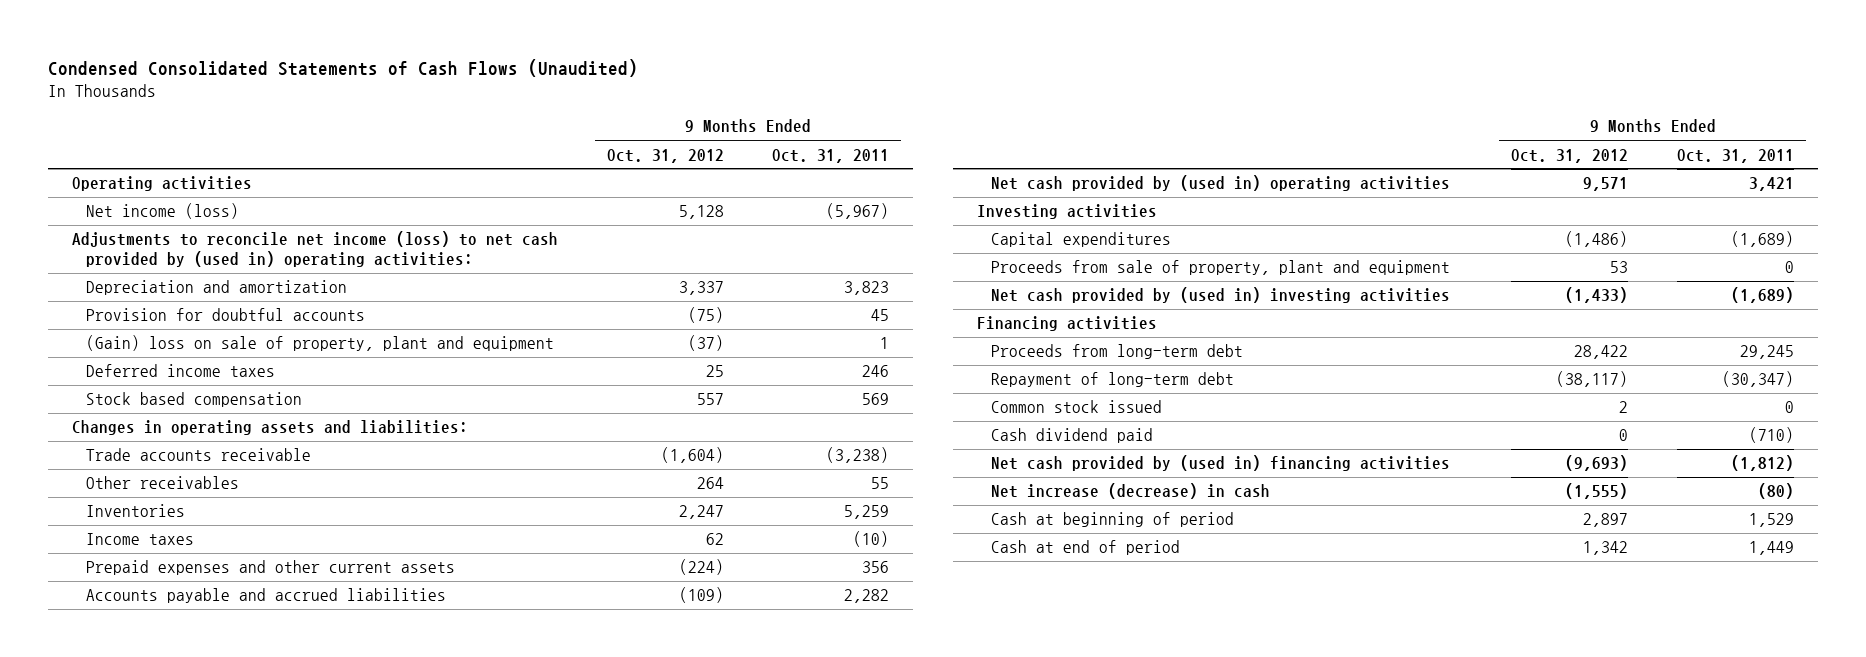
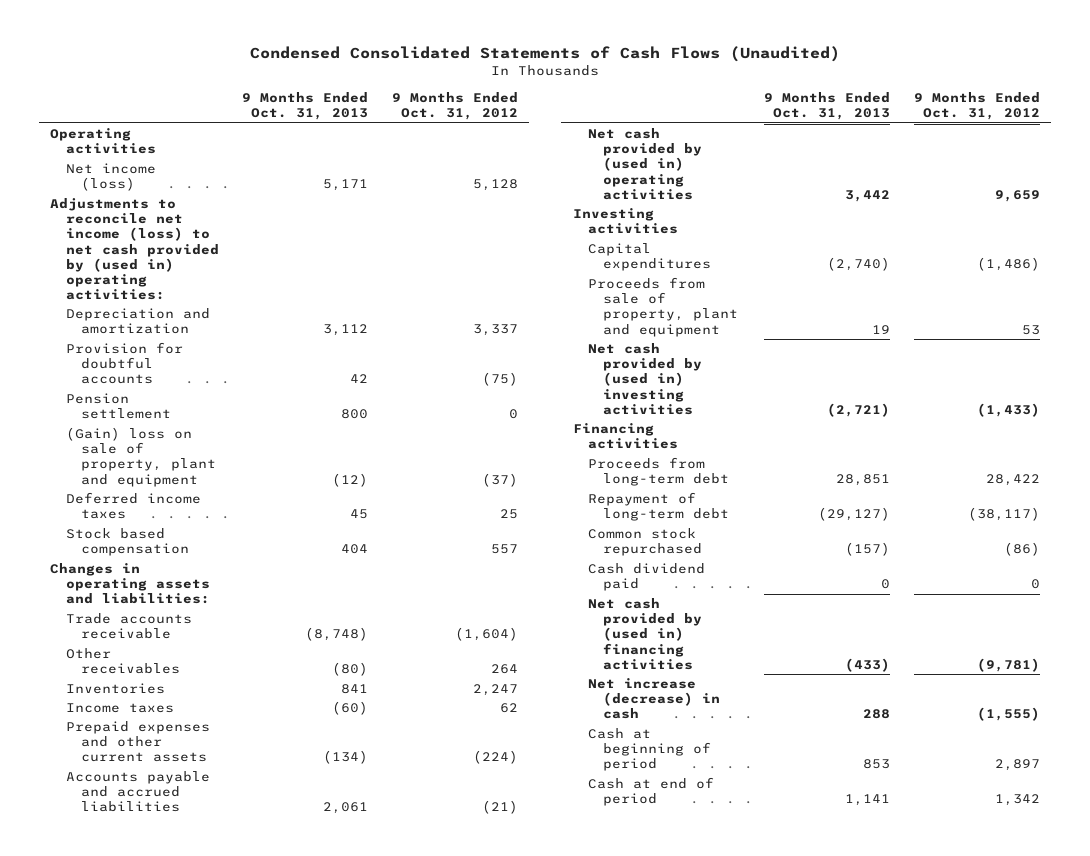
- | 9 Months Ended Oct. 31, 2012 | 9 Months Ended Oct. 31, 2011
+ | 9 Months Ended Oct. 31, 2013 | 9 Months Ended Oct. 31, 2012
+ Pension settlement | 800 | 0
- Accounts payable and accrued liabilities | (109) | 2,282
- Net cash provided by (used in) operating activities | 9,571 | 3,421
+ Accounts payable and accrued liabilities | 2,061 | (21)
+ Net cash provided by (used in) operating activities | 3,442 | 9,659
- Common stock issued | 2 | 0
+ Common stock repurchased | (157) | (86)
- Net cash provided by (used in) financing activities | (9,693) | (1,812)
+ Net cash provided by (used in) financing activities | (433) | (9,781)

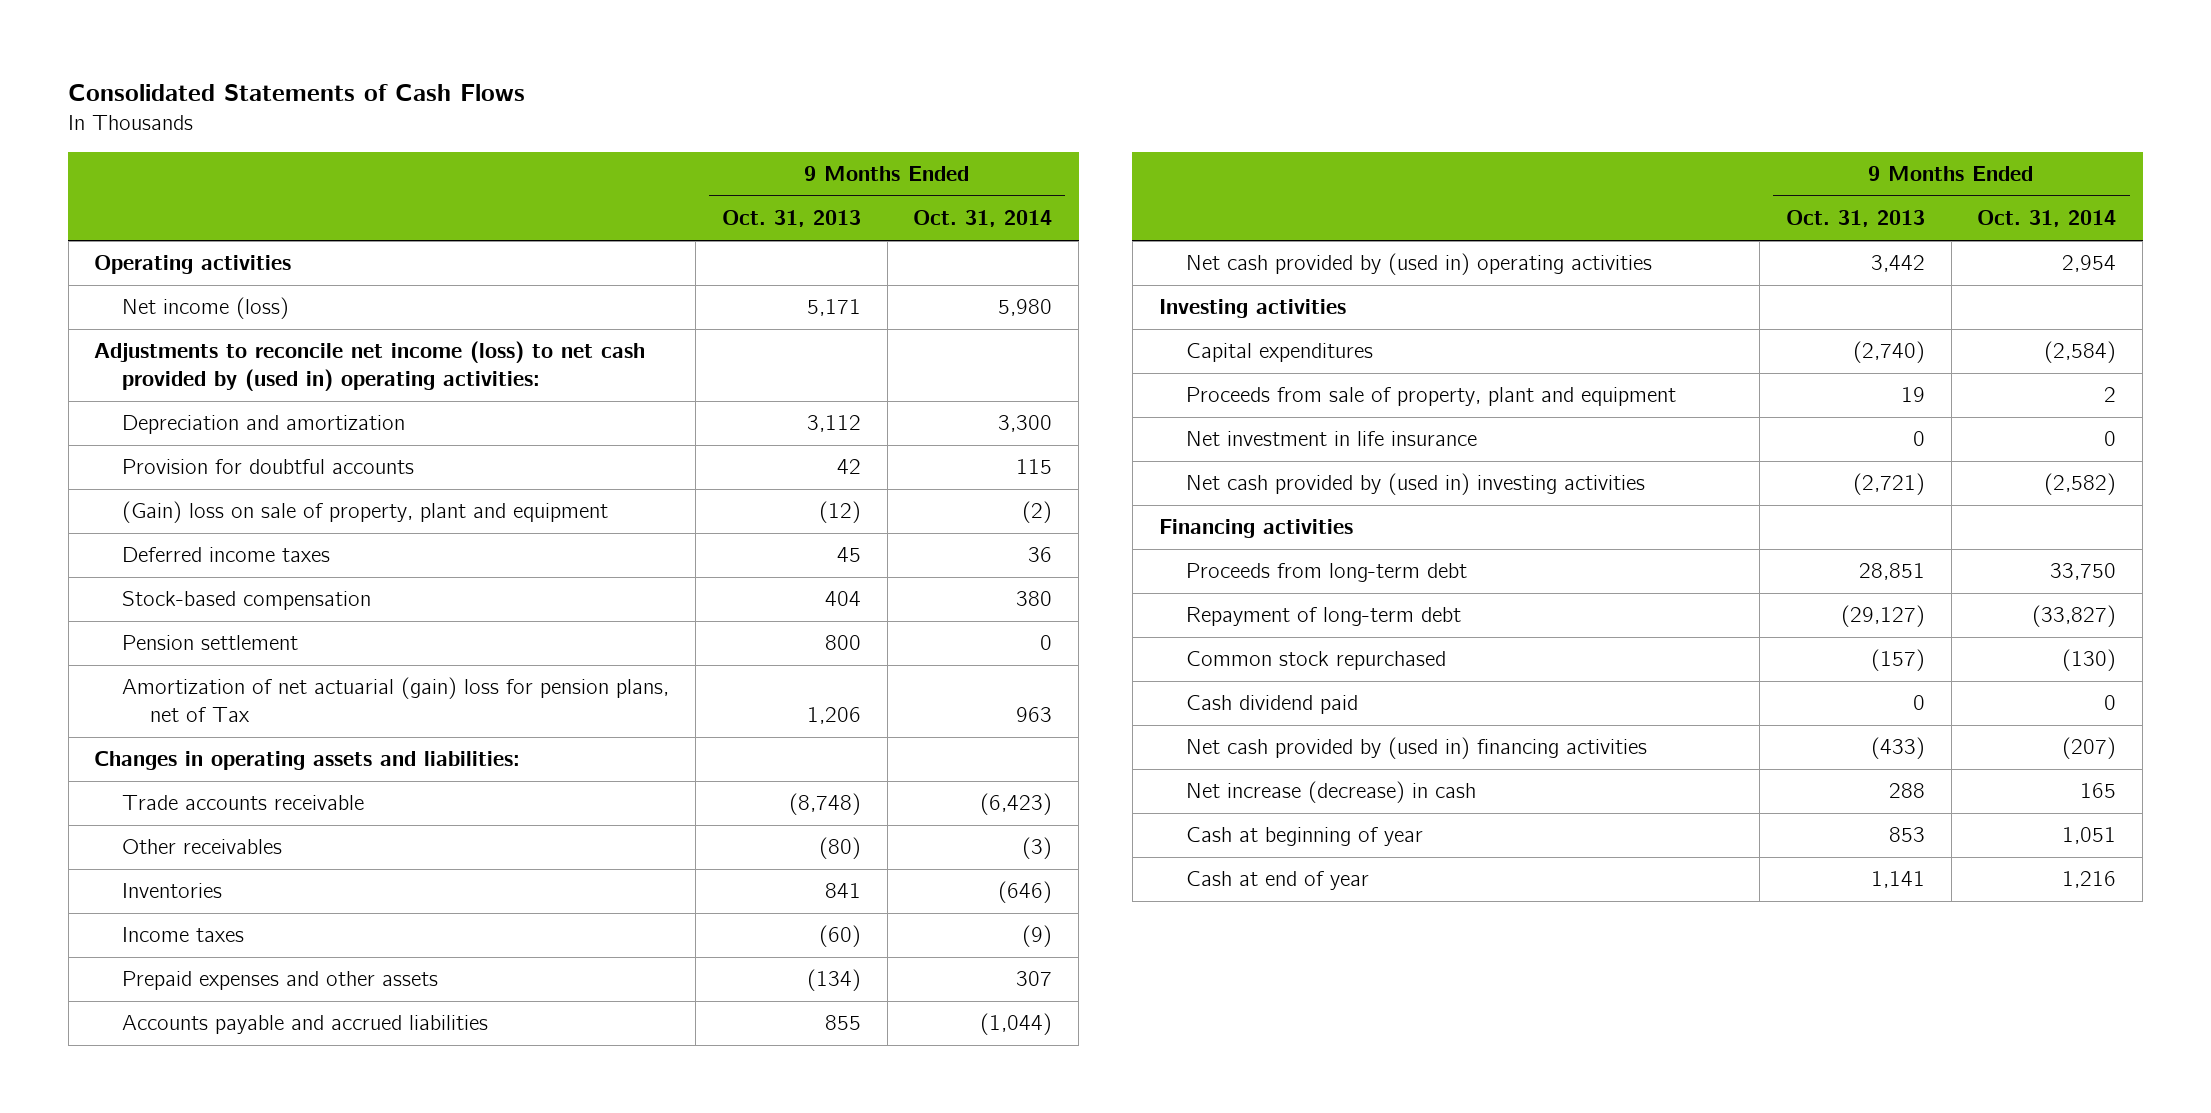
- Condensed Consolidated Statements of Cash Flows (Unaudited)
+ Consolidated Statements of Cash Flows
- | 9 Months Ended Oct. 31, 2013 | 9 Months Ended Oct. 31, 2012
+ | 9 Months Ended Oct. 31, 2013 | 9 Months Ended Oct. 31, 2014
- Stock based compensation | 404 | 557
+ Stock-based compensation | 404 | 380
moved down: Pension settlement | 800 | 0
+ Amortization of net actuarial (gain) loss for pension plans, net of Tax | 1,206 | 963
- Prepaid expenses and other current assets | (134) | (224)
- Accounts payable and accrued liabilities | 2,061 | (21)
+ Prepaid expenses and other assets | (134) | 307
+ Accounts payable and accrued liabilities | 855 | (1,044)
+ Net investment in life insurance | 0 | 0
- Cash at beginning of period | 853 | 2,897
- Cash at end of period | 1,141 | 1,342
+ Cash at beginning of year | 853 | 1,051
+ Cash at end of year | 1,141 | 1,216

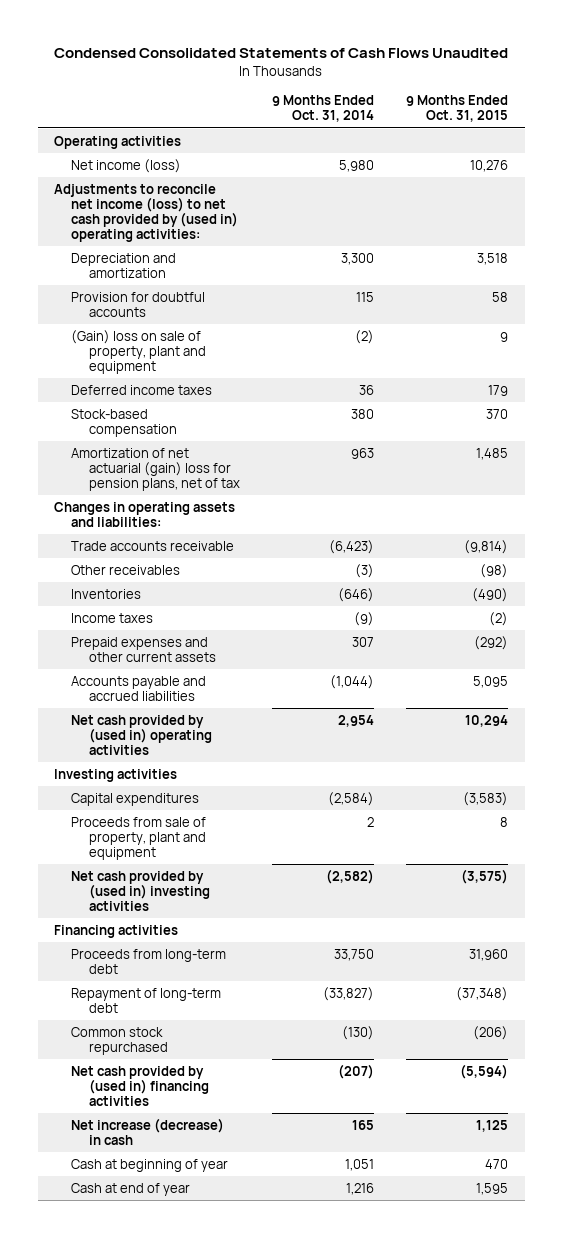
- Consolidated Statements of Cash Flows
+ Condensed Consolidated Statements of Cash Flows Unaudited
- | 9 Months Ended Oct. 31, 2013 | 9 Months Ended Oct. 31, 2014
+ | 9 Months Ended Oct. 31, 2014 | 9 Months Ended Oct. 31, 2015
- Pension settlement | 800 | 0
- Amortization of net actuarial (gain) loss for pension plans, net of Tax | 1,206 | 963
+ Amortization of net actuarial (gain) loss for pension plans, net of tax | 963 | 1,485
- Prepaid expenses and other assets | (134) | 307
+ Prepaid expenses and other current assets | 307 | (292)
- Net investment in life insurance | 0 | 0
- Cash dividend paid | 0 | 0

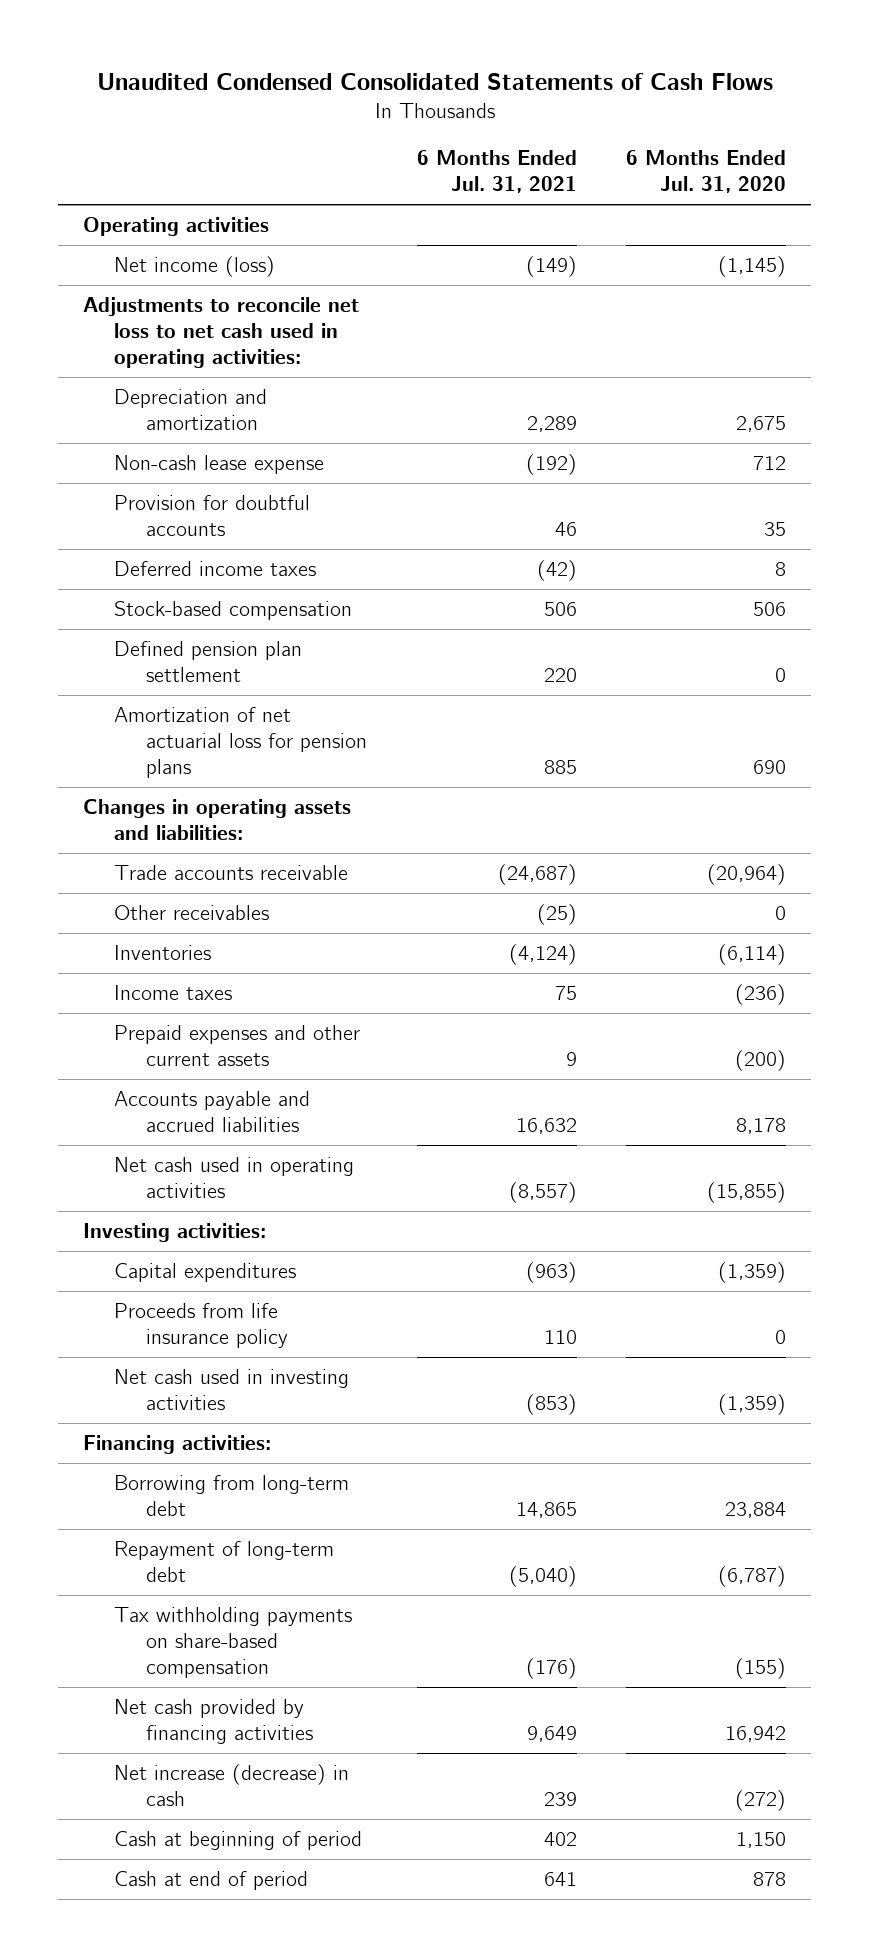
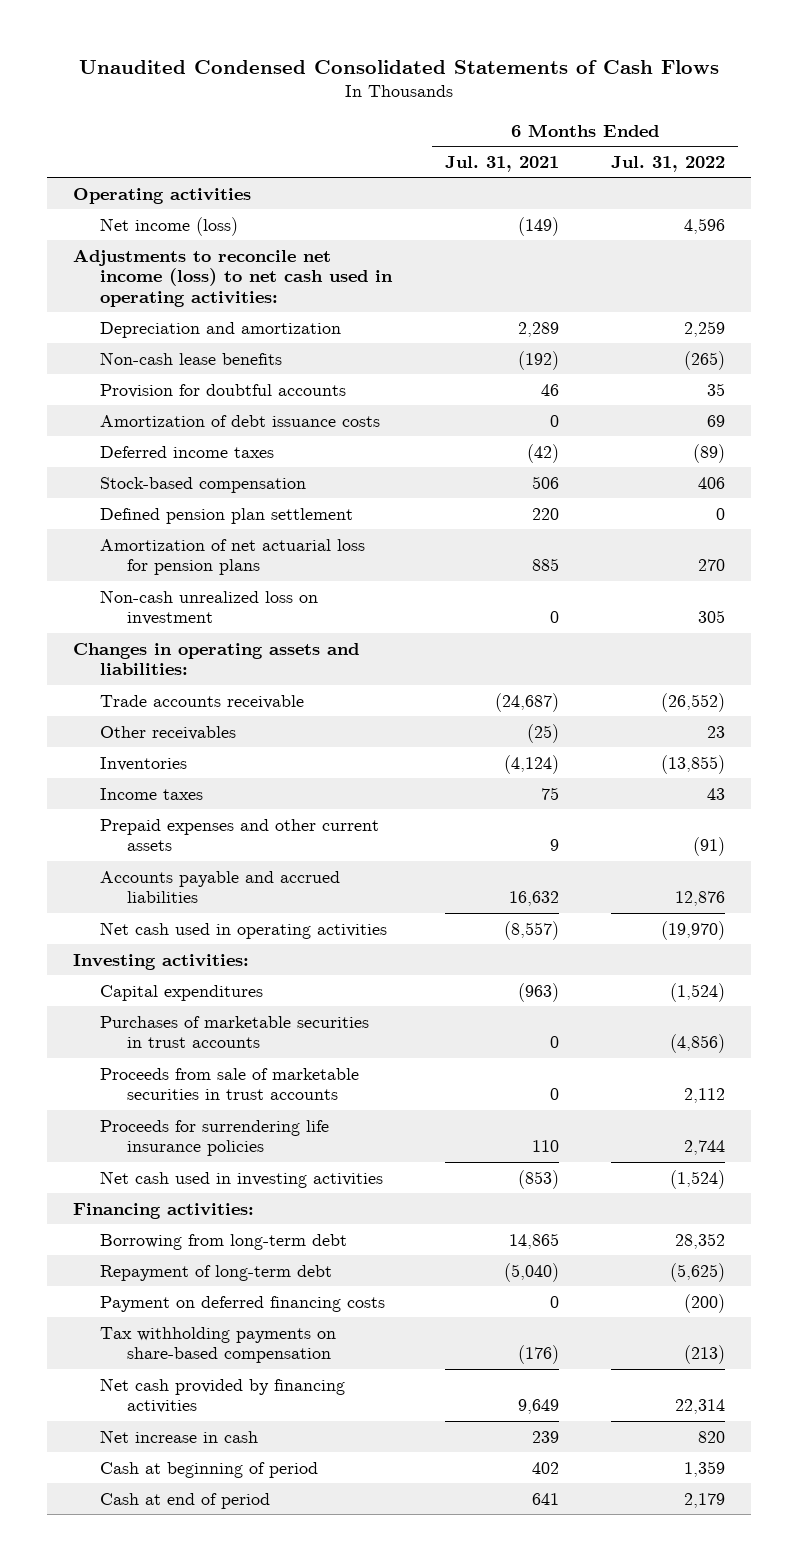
- | 6 Months Ended Jul. 31, 2021 | 6 Months Ended Jul. 31, 2020
+ | 6 Months Ended Jul. 31, 2021 | 6 Months Ended Jul. 31, 2022
- Adjustments to reconcile net loss to net cash used in operating activities:
+ Adjustments to reconcile net income (loss) to net cash used in operating activities:
- Non-cash lease expense | (192) | 712
+ Non-cash lease benefits | (192) | (265)
+ Amortization of debt issuance costs | 0 | 69
+ Non-cash unrealized loss on investment | 0 | 305
- Proceeds from life insurance policy | 110 | 0
+ Purchases of marketable securities in trust accounts | 0 | (4,856)
+ Proceeds from sale of marketable securities in trust accounts | 0 | 2,112
+ Proceeds for surrendering life insurance policies | 110 | 2,744
+ Payment on deferred financing costs | 0 | (200)
- Net increase (decrease) in cash | 239 | (272)
+ Net increase in cash | 239 | 820

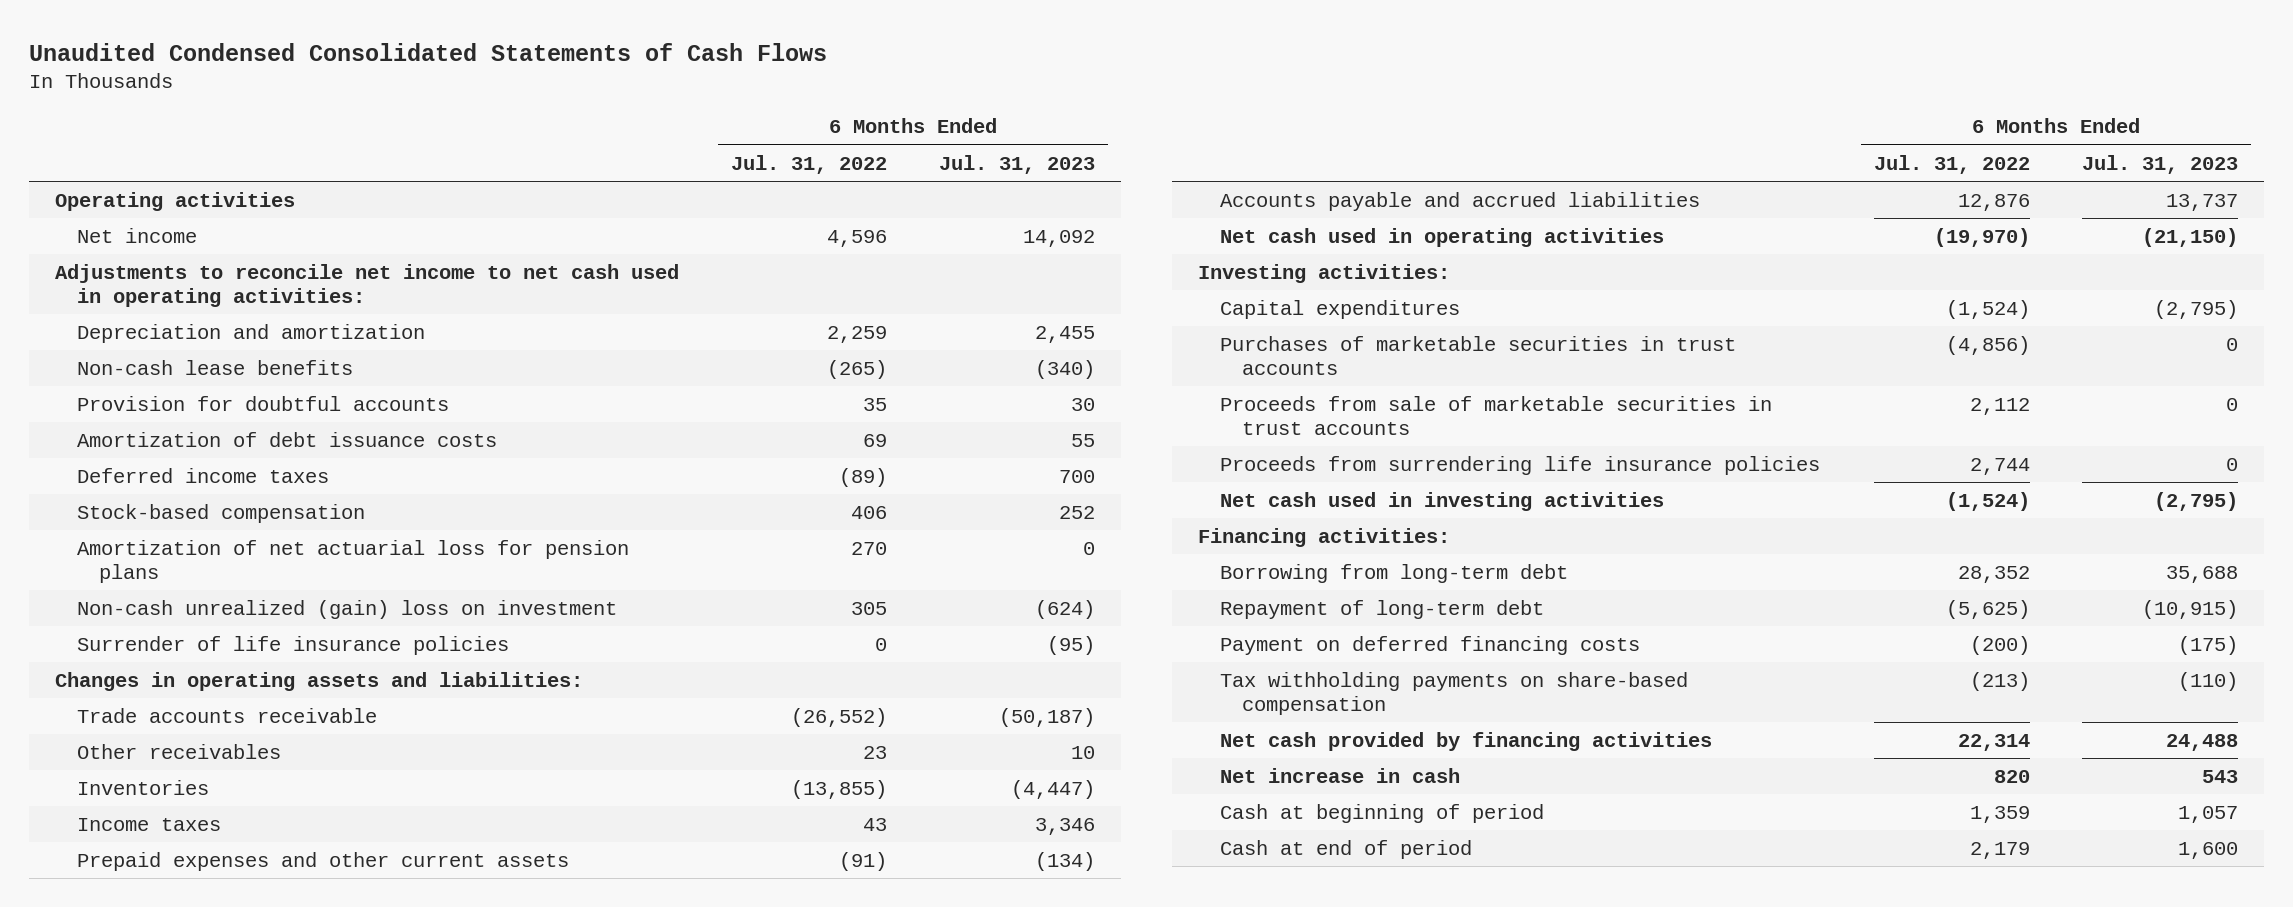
- | 6 Months Ended Jul. 31, 2021 | 6 Months Ended Jul. 31, 2022
+ | 6 Months Ended Jul. 31, 2022 | 6 Months Ended Jul. 31, 2023
- Net income (loss) | (149) | 4,596
- Adjustments to reconcile net income (loss) to net cash used in operating activities:
+ Net income | 4,596 | 14,092
+ Adjustments to reconcile net income to net cash used in operating activities:
- Defined pension plan settlement | 220 | 0
- Non-cash unrealized loss on investment | 0 | 305
+ Non-cash unrealized (gain) loss on investment | 305 | (624)
+ Surrender of life insurance policies | 0 | (95)
- Proceeds for surrendering life insurance policies | 110 | 2,744
+ Proceeds from surrendering life insurance policies | 2,744 | 0

